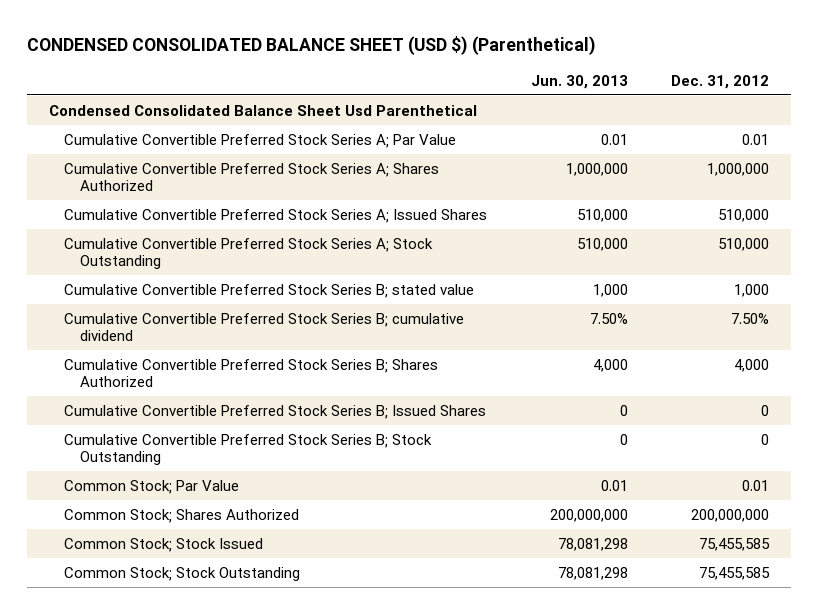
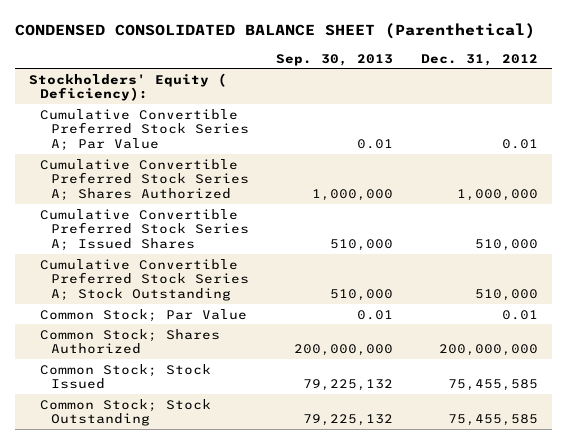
- CONDENSED CONSOLIDATED BALANCE SHEET (USD $) (Parenthetical)
+ CONDENSED CONSOLIDATED BALANCE SHEET (Parenthetical)
- | Jun. 30, 2013 | Dec. 31, 2012
+ | Sep. 30, 2013 | Dec. 31, 2012
- Condensed Consolidated Balance Sheet Usd Parenthetical
+ Stockholders' Equity ( Deficiency):
- Cumulative Convertible Preferred Stock Series B; stated value | 1,000 | 1,000
- Cumulative Convertible Preferred Stock Series B; cumulative dividend | 7.50% | 7.50%
- Cumulative Convertible Preferred Stock Series B; Shares Authorized | 4,000 | 4,000
- Cumulative Convertible Preferred Stock Series B; Issued Shares | 0 | 0
- Cumulative Convertible Preferred Stock Series B; Stock Outstanding | 0 | 0

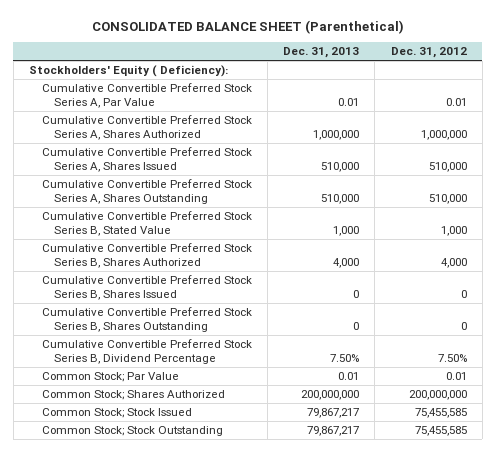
- CONDENSED CONSOLIDATED BALANCE SHEET (Parenthetical)
+ CONSOLIDATED BALANCE SHEET (Parenthetical)
- | Sep. 30, 2013 | Dec. 31, 2012
+ | Dec. 31, 2013 | Dec. 31, 2012
- Cumulative Convertible Preferred Stock Series A; Par Value | 0.01 | 0.01
- Cumulative Convertible Preferred Stock Series A; Shares Authorized | 1,000,000 | 1,000,000
- Cumulative Convertible Preferred Stock Series A; Issued Shares | 510,000 | 510,000
- Cumulative Convertible Preferred Stock Series A; Stock Outstanding | 510,000 | 510,000
+ Cumulative Convertible Preferred Stock Series A, Par Value | 0.01 | 0.01
+ Cumulative Convertible Preferred Stock Series A, Shares Authorized | 1,000,000 | 1,000,000
+ Cumulative Convertible Preferred Stock Series A, Shares Issued | 510,000 | 510,000
+ Cumulative Convertible Preferred Stock Series A, Shares Outstanding | 510,000 | 510,000
+ Cumulative Convertible Preferred Stock Series B, Stated Value | 1,000 | 1,000
+ Cumulative Convertible Preferred Stock Series B, Shares Authorized | 4,000 | 4,000
+ Cumulative Convertible Preferred Stock Series B, Shares Issued | 0 | 0
+ Cumulative Convertible Preferred Stock Series B, Shares Outstanding | 0 | 0
+ Cumulative Convertible Preferred Stock Series B, Dividend Percentage | 7.50% | 7.50%

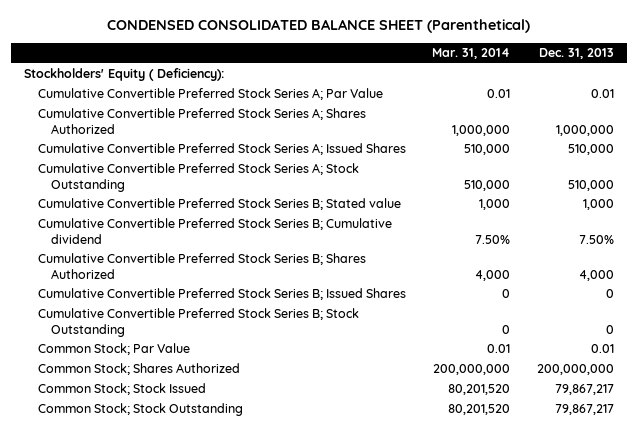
- CONSOLIDATED BALANCE SHEET (Parenthetical)
+ CONDENSED CONSOLIDATED BALANCE SHEET (Parenthetical)
- | Dec. 31, 2013 | Dec. 31, 2012
+ | Mar. 31, 2014 | Dec. 31, 2013
- Cumulative Convertible Preferred Stock Series A, Par Value | 0.01 | 0.01
- Cumulative Convertible Preferred Stock Series A, Shares Authorized | 1,000,000 | 1,000,000
- Cumulative Convertible Preferred Stock Series A, Shares Issued | 510,000 | 510,000
- Cumulative Convertible Preferred Stock Series A, Shares Outstanding | 510,000 | 510,000
- Cumulative Convertible Preferred Stock Series B, Stated Value | 1,000 | 1,000
- Cumulative Convertible Preferred Stock Series B, Shares Authorized | 4,000 | 4,000
- Cumulative Convertible Preferred Stock Series B, Shares Issued | 0 | 0
- Cumulative Convertible Preferred Stock Series B, Shares Outstanding | 0 | 0
- Cumulative Convertible Preferred Stock Series B, Dividend Percentage | 7.50% | 7.50%
+ Cumulative Convertible Preferred Stock Series A; Par Value | 0.01 | 0.01
+ Cumulative Convertible Preferred Stock Series A; Shares Authorized | 1,000,000 | 1,000,000
+ Cumulative Convertible Preferred Stock Series A; Issued Shares | 510,000 | 510,000
+ Cumulative Convertible Preferred Stock Series A; Stock Outstanding | 510,000 | 510,000
+ Cumulative Convertible Preferred Stock Series B; Stated value | 1,000 | 1,000
+ Cumulative Convertible Preferred Stock Series B; Cumulative dividend | 7.50% | 7.50%
+ Cumulative Convertible Preferred Stock Series B; Shares Authorized | 4,000 | 4,000
+ Cumulative Convertible Preferred Stock Series B; Issued Shares | 0 | 0
+ Cumulative Convertible Preferred Stock Series B; Stock Outstanding | 0 | 0

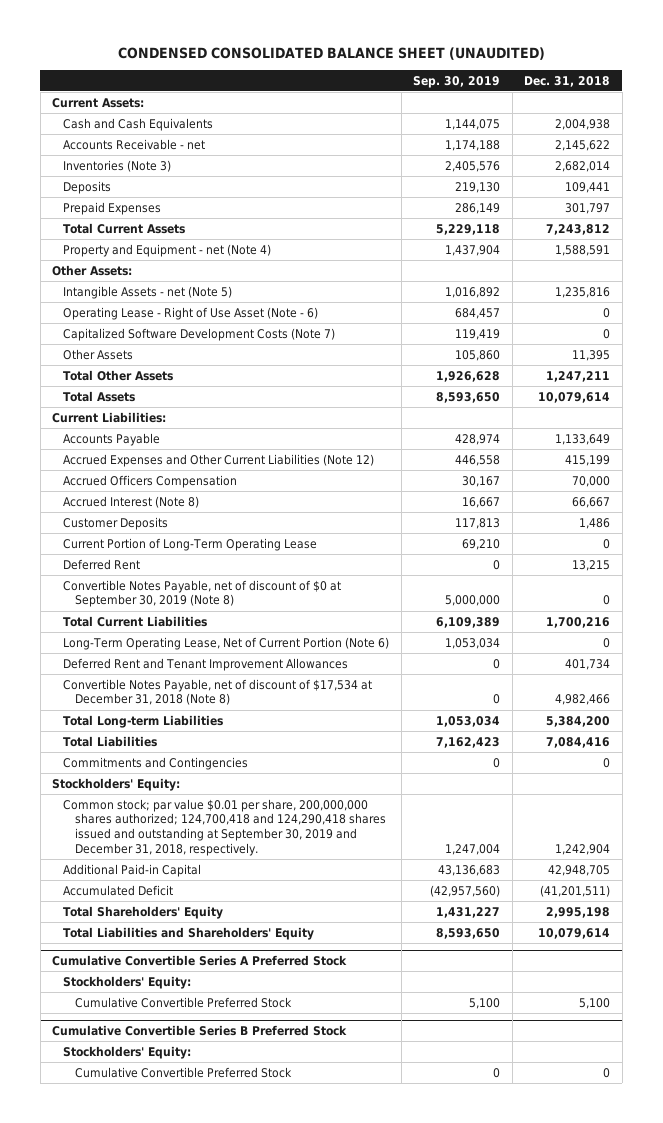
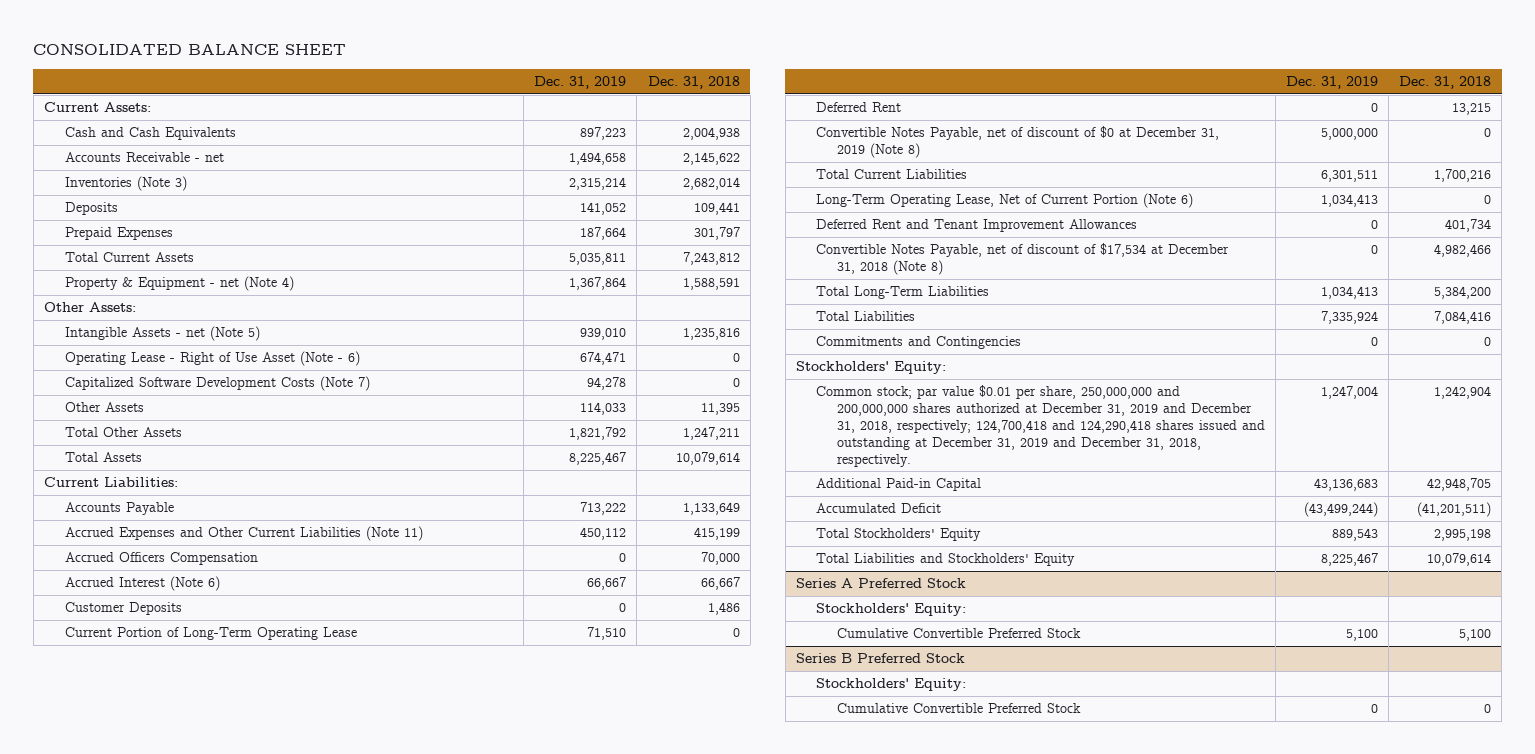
- CONDENSED CONSOLIDATED BALANCE SHEET (UNAUDITED)
+ CONSOLIDATED BALANCE SHEET
- | Sep. 30, 2019 | Dec. 31, 2018
+ | Dec. 31, 2019 | Dec. 31, 2018
- Property and Equipment - net (Note 4) | 1,437,904 | 1,588,591
+ Property & Equipment - net (Note 4) | 1,367,864 | 1,588,591
- Accrued Expenses and Other Current Liabilities (Note 12) | 446,558 | 415,199
+ Accrued Expenses and Other Current Liabilities (Note 11) | 450,112 | 415,199
- Accrued Interest (Note 8) | 16,667 | 66,667
+ Accrued Interest (Note 6) | 66,667 | 66,667
- Convertible Notes Payable, net of discount of $0 at September 30, 2019 (Note 8) | 5,000,000 | 0
+ Convertible Notes Payable, net of discount of $0 at December 31, 2019 (Note 8) | 5,000,000 | 0
- Total Long-term Liabilities | 1,053,034 | 5,384,200
+ Total Long-Term Liabilities | 1,034,413 | 5,384,200
- Common stock; par value $0.01 per share, 200,000,000 shares authorized; 124,700,418 and 124,290,418 shares issued and outstanding at September 30, 2019 and December 31, 2018, respectively. | 1,247,004 | 1,242,904
+ Common stock; par value $0.01 per share, 250,000,000 and 200,000,000 shares authorized at December 31, 2019 and December 31, 2018, respectively; 124,700,418 and 124,290,418 shares issued and outstanding at December 31, 2019 and December 31, 2018, respectively. | 1,247,004 | 1,242,904
- Total Shareholders' Equity | 1,431,227 | 2,995,198
- Total Liabilities and Shareholders' Equity | 8,593,650 | 10,079,614
- Cumulative Convertible Series A Preferred Stock
+ Total Stockholders' Equity | 889,543 | 2,995,198
+ Total Liabilities and Stockholders' Equity | 8,225,467 | 10,079,614
+ Series A Preferred Stock
- Cumulative Convertible Series B Preferred Stock
+ Series B Preferred Stock

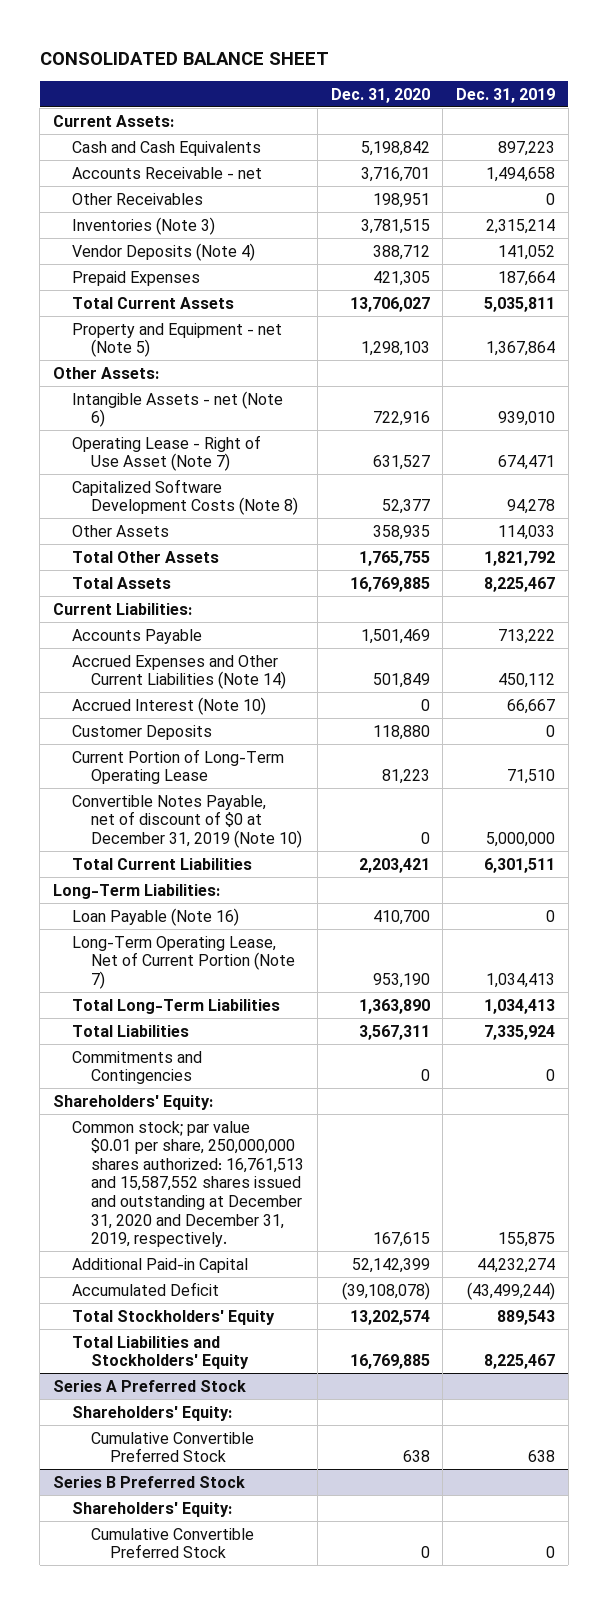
- | Dec. 31, 2019 | Dec. 31, 2018
+ | Dec. 31, 2020 | Dec. 31, 2019
+ Other Receivables | 198,951 | 0
- Deposits | 141,052 | 109,441
+ Vendor Deposits (Note 4) | 388,712 | 141,052
- Property & Equipment - net (Note 4) | 1,367,864 | 1,588,591
+ Property and Equipment - net (Note 5) | 1,298,103 | 1,367,864
- Intangible Assets - net (Note 5) | 939,010 | 1,235,816
- Operating Lease - Right of Use Asset (Note - 6) | 674,471 | 0
- Capitalized Software Development Costs (Note 7) | 94,278 | 0
+ Intangible Assets - net (Note 6) | 722,916 | 939,010
+ Operating Lease - Right of Use Asset (Note 7) | 631,527 | 674,471
+ Capitalized Software Development Costs (Note 8) | 52,377 | 94,278
- Accrued Expenses and Other Current Liabilities (Note 11) | 450,112 | 415,199
- Accrued Officers Compensation | 0 | 70,000
- Accrued Interest (Note 6) | 66,667 | 66,667
+ Accrued Expenses and Other Current Liabilities (Note 14) | 501,849 | 450,112
+ Accrued Interest (Note 10) | 0 | 66,667
- Deferred Rent | 0 | 13,215
- Convertible Notes Payable, net of discount of $0 at December 31, 2019 (Note 8) | 5,000,000 | 0
+ Convertible Notes Payable, net of discount of $0 at December 31, 2019 (Note 10) | 0 | 5,000,000
- Long-Term Operating Lease, Net of Current Portion (Note 6) | 1,034,413 | 0
- Deferred Rent and Tenant Improvement Allowances | 0 | 401,734
- Convertible Notes Payable, net of discount of $17,534 at December 31, 2018 (Note 8) | 0 | 4,982,466
+ Long-Term Liabilities:
+ Loan Payable (Note 16) | 410,700 | 0
+ Long-Term Operating Lease, Net of Current Portion (Note 7) | 953,190 | 1,034,413
- Stockholders' Equity:
- Common stock; par value $0.01 per share, 250,000,000 and 200,000,000 shares authorized at December 31, 2019 and December 31, 2018, respectively; 124,700,418 and 124,290,418 shares issued and outstanding at December 31, 2019 and December 31, 2018, respectively. | 1,247,004 | 1,242,904
- Additional Paid-in Capital | 43,136,683 | 42,948,705
+ Shareholders' Equity:
+ Common stock; par value $0.01 per share, 250,000,000 shares authorized: 16,761,513 and 15,587,552 shares issued and outstanding at December 31, 2020 and December 31, 2019, respectively. | 167,615 | 155,875
+ Additional Paid-in Capital | 52,142,399 | 44,232,274
@ Series A Preferred Stock
- Stockholders' Equity:
- Cumulative Convertible Preferred Stock | 5,100 | 5,100
+ Shareholders' Equity:
+ Cumulative Convertible Preferred Stock | 638 | 638
@ Series B Preferred Stock
- Stockholders' Equity:
+ Shareholders' Equity:

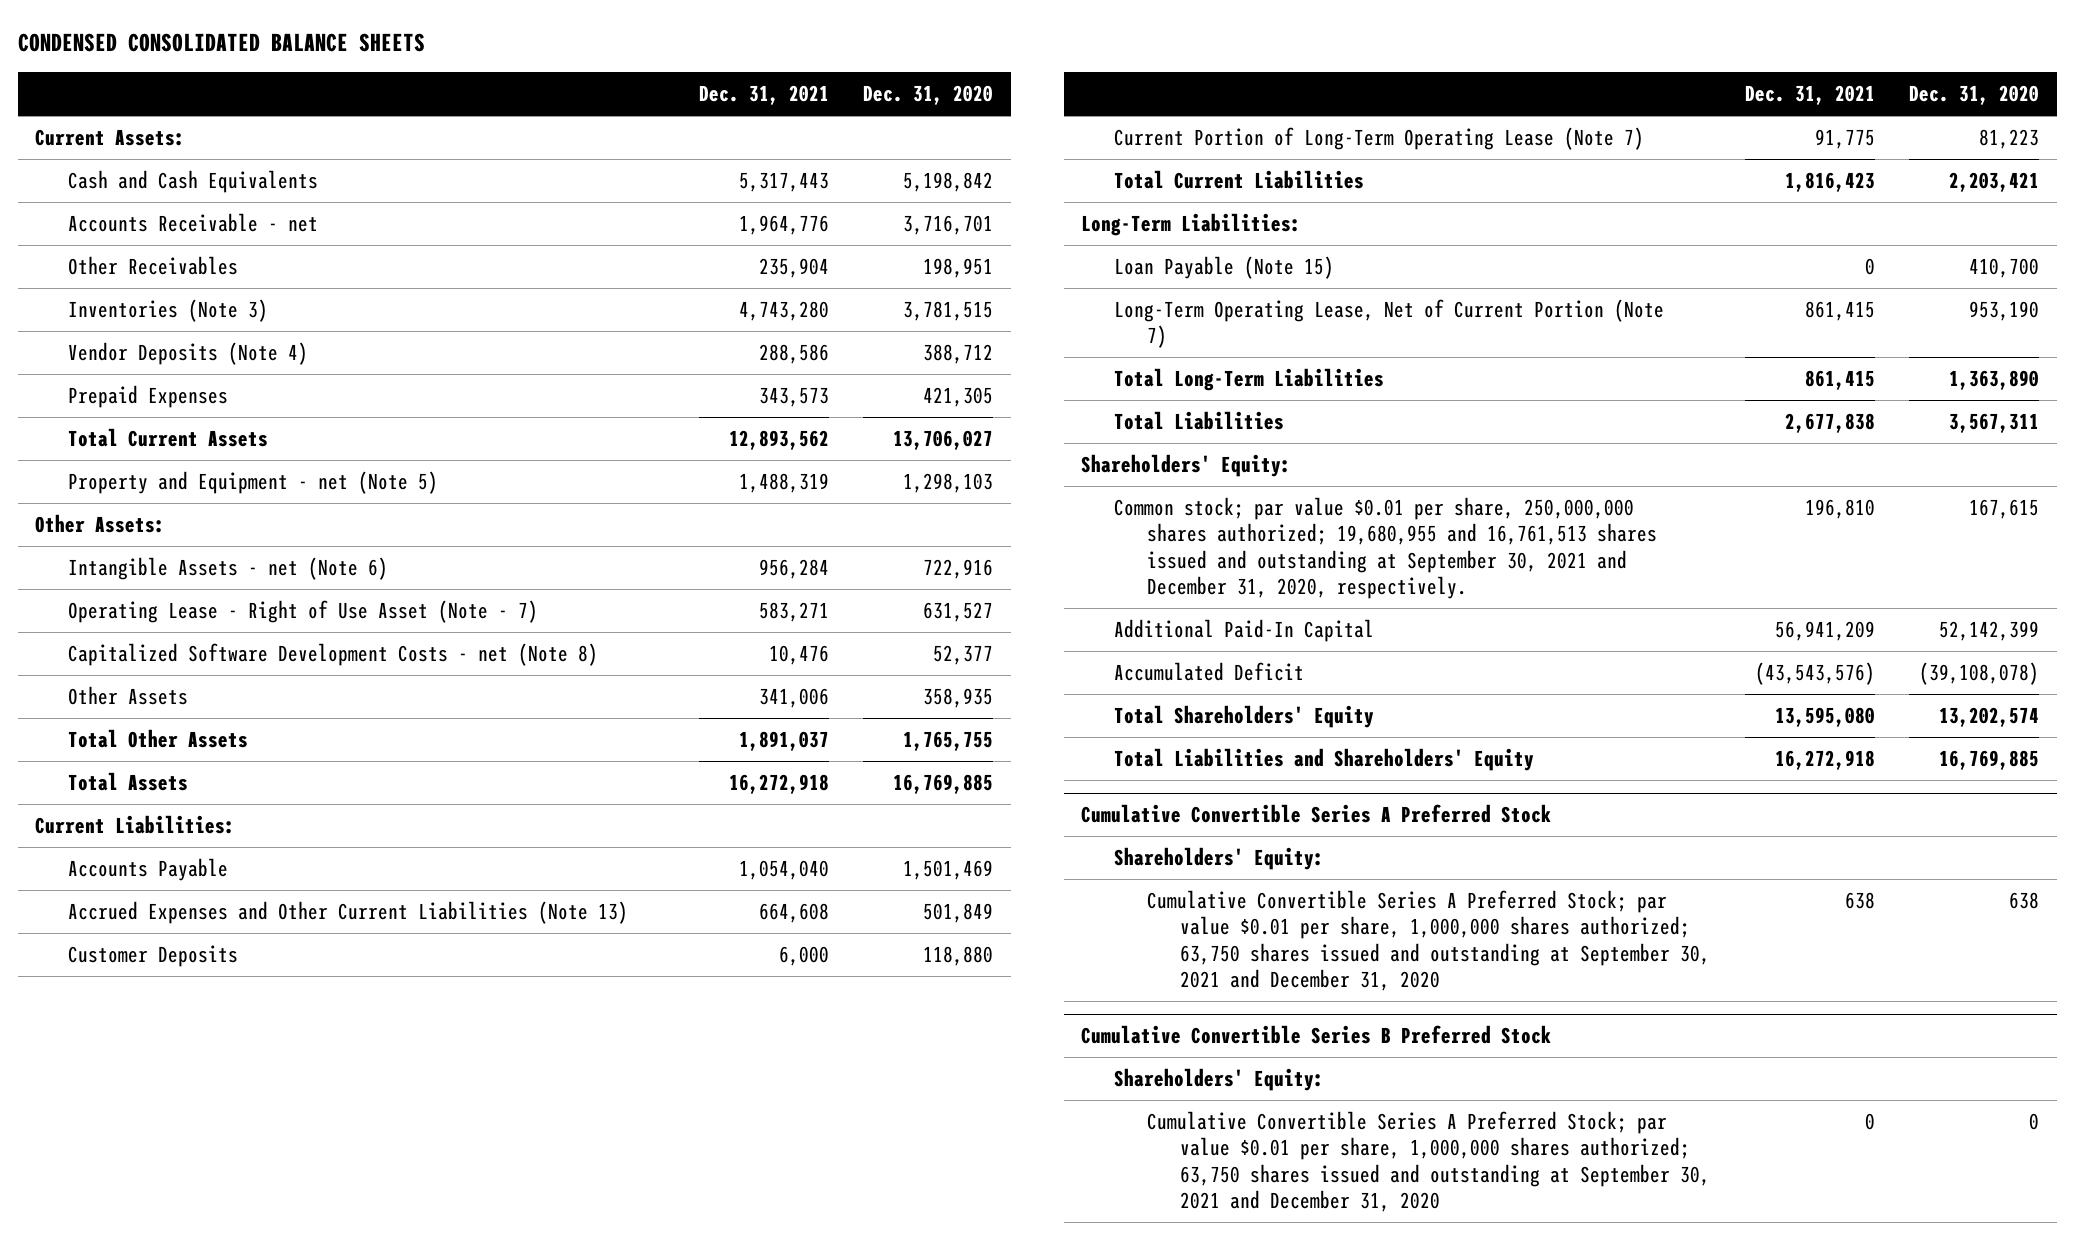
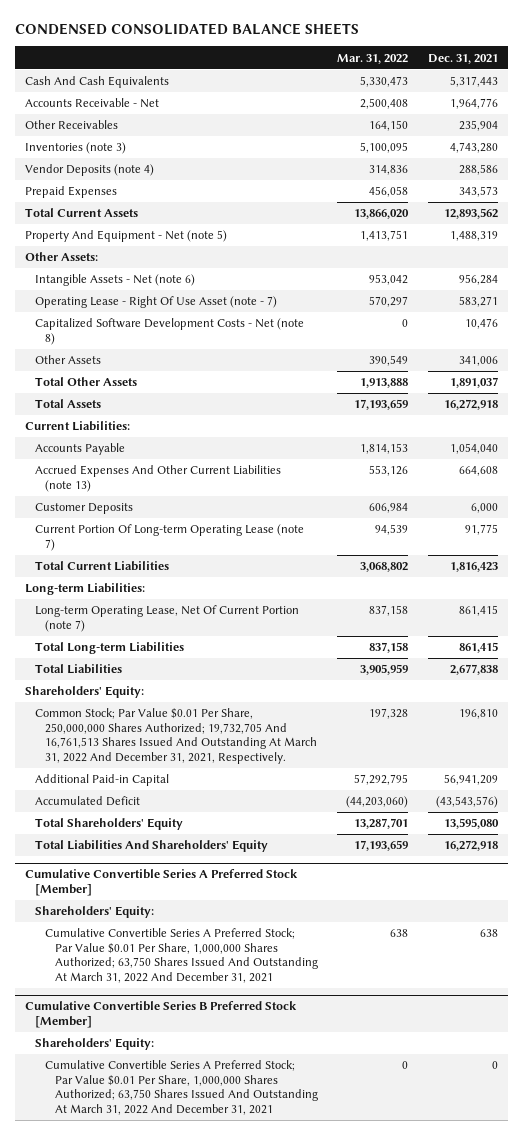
- | Dec. 31, 2021 | Dec. 31, 2020
+ | Mar. 31, 2022 | Dec. 31, 2021
- Current Assets:
- Cash and Cash Equivalents | 5,317,443 | 5,198,842
- Accounts Receivable - net | 1,964,776 | 3,716,701
+ Cash And Cash Equivalents | 5,330,473 | 5,317,443
+ Accounts Receivable - Net | 2,500,408 | 1,964,776
- Inventories (Note 3) | 4,743,280 | 3,781,515
- Vendor Deposits (Note 4) | 288,586 | 388,712
+ Inventories (note 3) | 5,100,095 | 4,743,280
+ Vendor Deposits (note 4) | 314,836 | 288,586
- Property and Equipment - net (Note 5) | 1,488,319 | 1,298,103
+ Property And Equipment - Net (note 5) | 1,413,751 | 1,488,319
- Intangible Assets - net (Note 6) | 956,284 | 722,916
- Operating Lease - Right of Use Asset (Note - 7) | 583,271 | 631,527
- Capitalized Software Development Costs - net (Note 8) | 10,476 | 52,377
+ Intangible Assets - Net (note 6) | 953,042 | 956,284
+ Operating Lease - Right Of Use Asset (note - 7) | 570,297 | 583,271
+ Capitalized Software Development Costs - Net (note 8) | 0 | 10,476
- Accrued Expenses and Other Current Liabilities (Note 13) | 664,608 | 501,849
+ Accrued Expenses And Other Current Liabilities (note 13) | 553,126 | 664,608
- Current Portion of Long-Term Operating Lease (Note 7) | 91,775 | 81,223
+ Current Portion Of Long-term Operating Lease (note 7) | 94,539 | 91,775
- Long-Term Liabilities:
- Loan Payable (Note 15) | 0 | 410,700
- Long-Term Operating Lease, Net of Current Portion (Note 7) | 861,415 | 953,190
- Total Long-Term Liabilities | 861,415 | 1,363,890
+ Long-term Liabilities:
+ Long-term Operating Lease, Net Of Current Portion (note 7) | 837,158 | 861,415
+ Total Long-term Liabilities | 837,158 | 861,415
- Common stock; par value $0.01 per share, 250,000,000 shares authorized; 19,680,955 and 16,761,513 shares issued and outstanding at September 30, 2021 and December 31, 2020, respectively. | 196,810 | 167,615
- Additional Paid-In Capital | 56,941,209 | 52,142,399
+ Common Stock; Par Value $0.01 Per Share, 250,000,000 Shares Authorized; 19,732,705 And 16,761,513 Shares Issued And Outstanding At March 31, 2022 And December 31, 2021, Respectively. | 197,328 | 196,810
+ Additional Paid-in Capital | 57,292,795 | 56,941,209
- Total Liabilities and Shareholders' Equity | 16,272,918 | 16,769,885
- Cumulative Convertible Series A Preferred Stock
+ Total Liabilities And Shareholders' Equity | 17,193,659 | 16,272,918
+ Cumulative Convertible Series A Preferred Stock [Member]
- Cumulative Convertible Series A Preferred Stock; par value $0.01 per share, 1,000,000 shares authorized; 63,750 shares issued and outstanding at September 30, 2021 and December 31, 2020 | 638 | 638
- Cumulative Convertible Series B Preferred Stock
+ Cumulative Convertible Series A Preferred Stock; Par Value $0.01 Per Share, 1,000,000 Shares Authorized; 63,750 Shares Issued And Outstanding At March 31, 2022 And December 31, 2021 | 638 | 638
+ Cumulative Convertible Series B Preferred Stock [Member]
- Cumulative Convertible Series A Preferred Stock; par value $0.01 per share, 1,000,000 shares authorized; 63,750 shares issued and outstanding at September 30, 2021 and December 31, 2020 | 0 | 0
+ Cumulative Convertible Series A Preferred Stock; Par Value $0.01 Per Share, 1,000,000 Shares Authorized; 63,750 Shares Issued And Outstanding At March 31, 2022 And December 31, 2021 | 0 | 0

